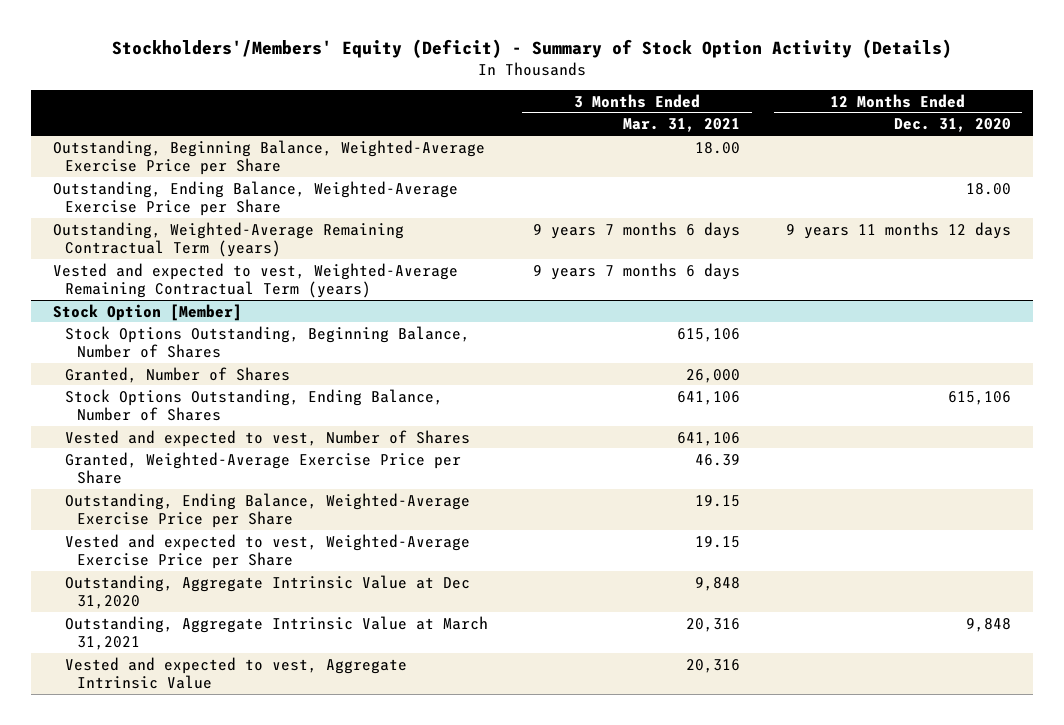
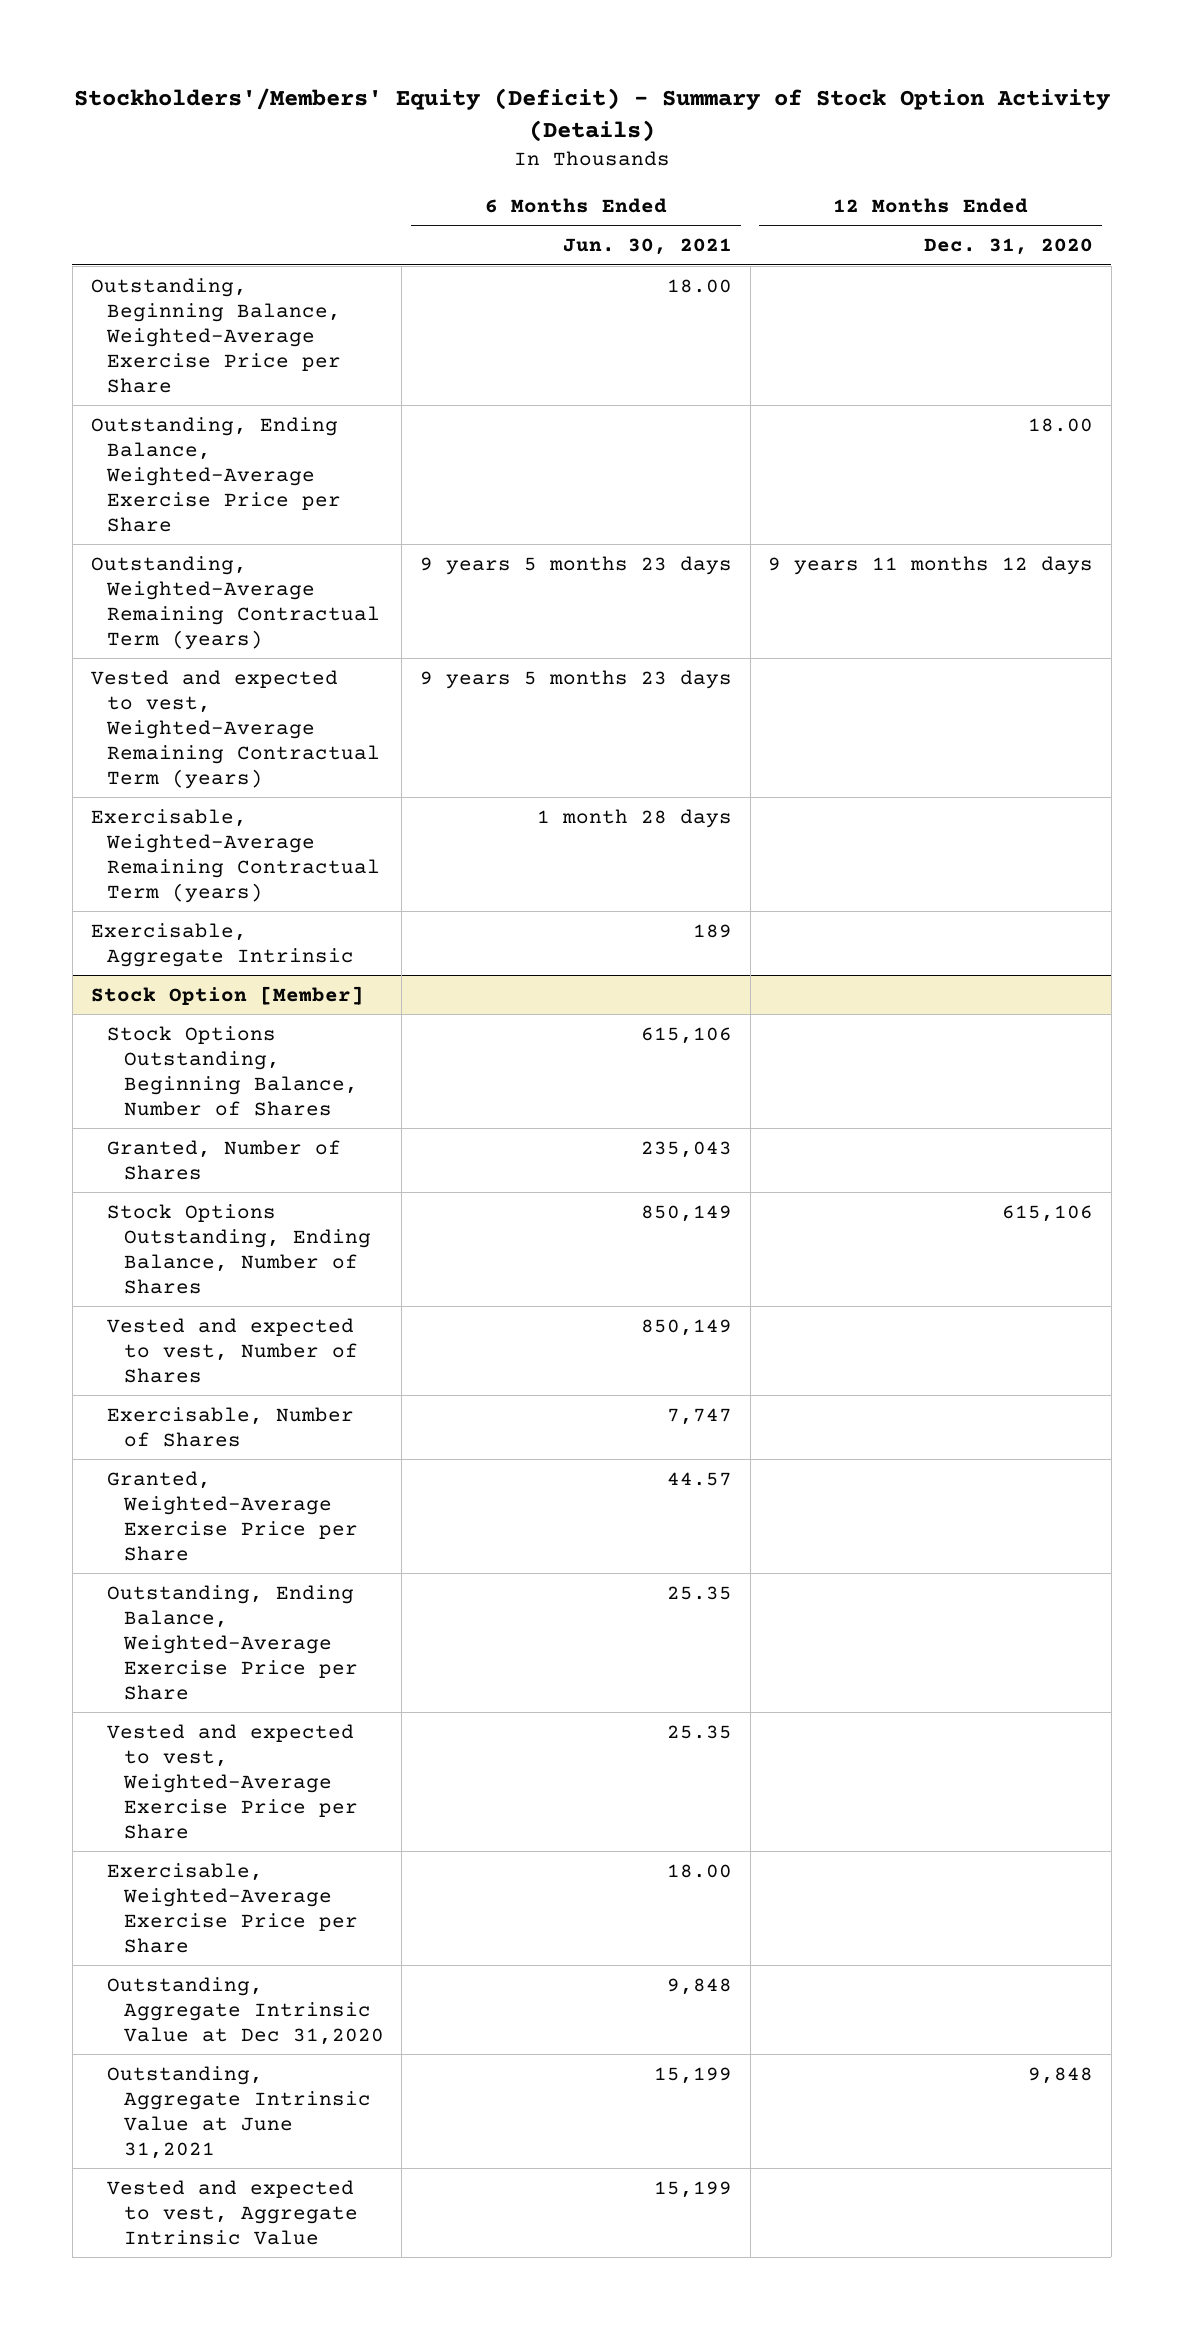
- | 3 Months Ended Mar. 31, 2021 | 12 Months Ended Dec. 31, 2020
+ | 6 Months Ended Jun. 30, 2021 | 12 Months Ended Dec. 31, 2020
+ Exercisable, Weighted-Average Remaining Contractual Term (years) | 1 month 28 days |
+ Exercisable, Aggregate Intrinsic | 189 |
@ Stock Option [Member]
+ Exercisable, Number of Shares | 7,747 |
+ Exercisable, Weighted-Average Exercise Price per Share | 18.00 |
- Outstanding, Aggregate Intrinsic Value at March 31,2021 | 20,316 | 9,848
+ Outstanding, Aggregate Intrinsic Value at June 31,2021 | 15,199 | 9,848

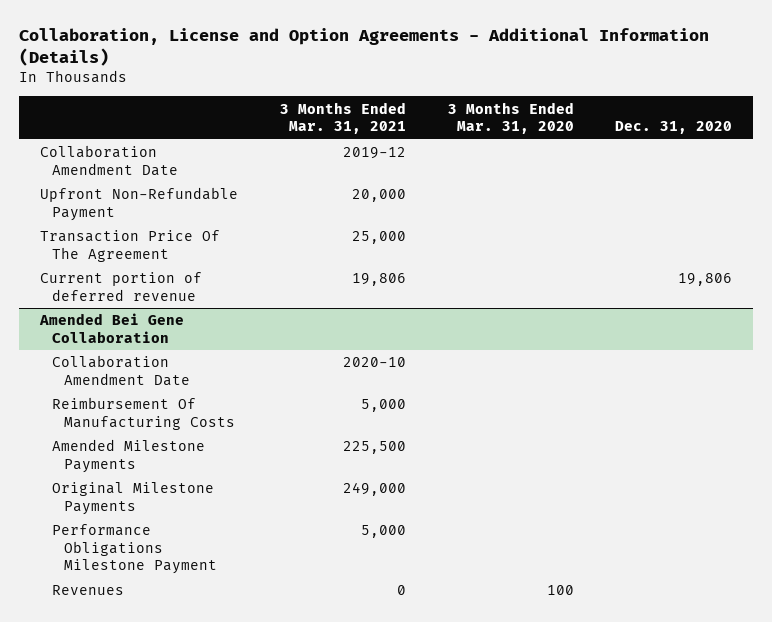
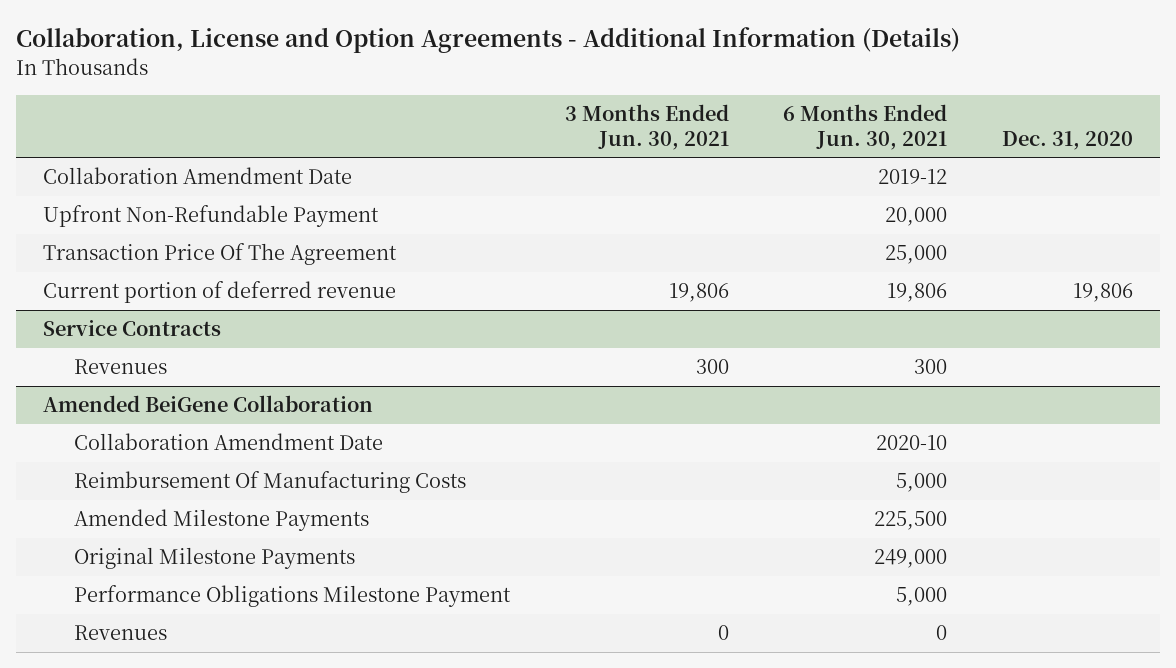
- | 3 Months Ended Mar. 31, 2021 | 3 Months Ended Mar. 31, 2020 | Dec. 31, 2020
+ | 3 Months Ended Jun. 30, 2021 | 6 Months Ended Jun. 30, 2021 | Dec. 31, 2020
- Amended Bei Gene Collaboration
+ Service Contracts
+ Revenues | 300 | 300 |
+ Amended BeiGene Collaboration

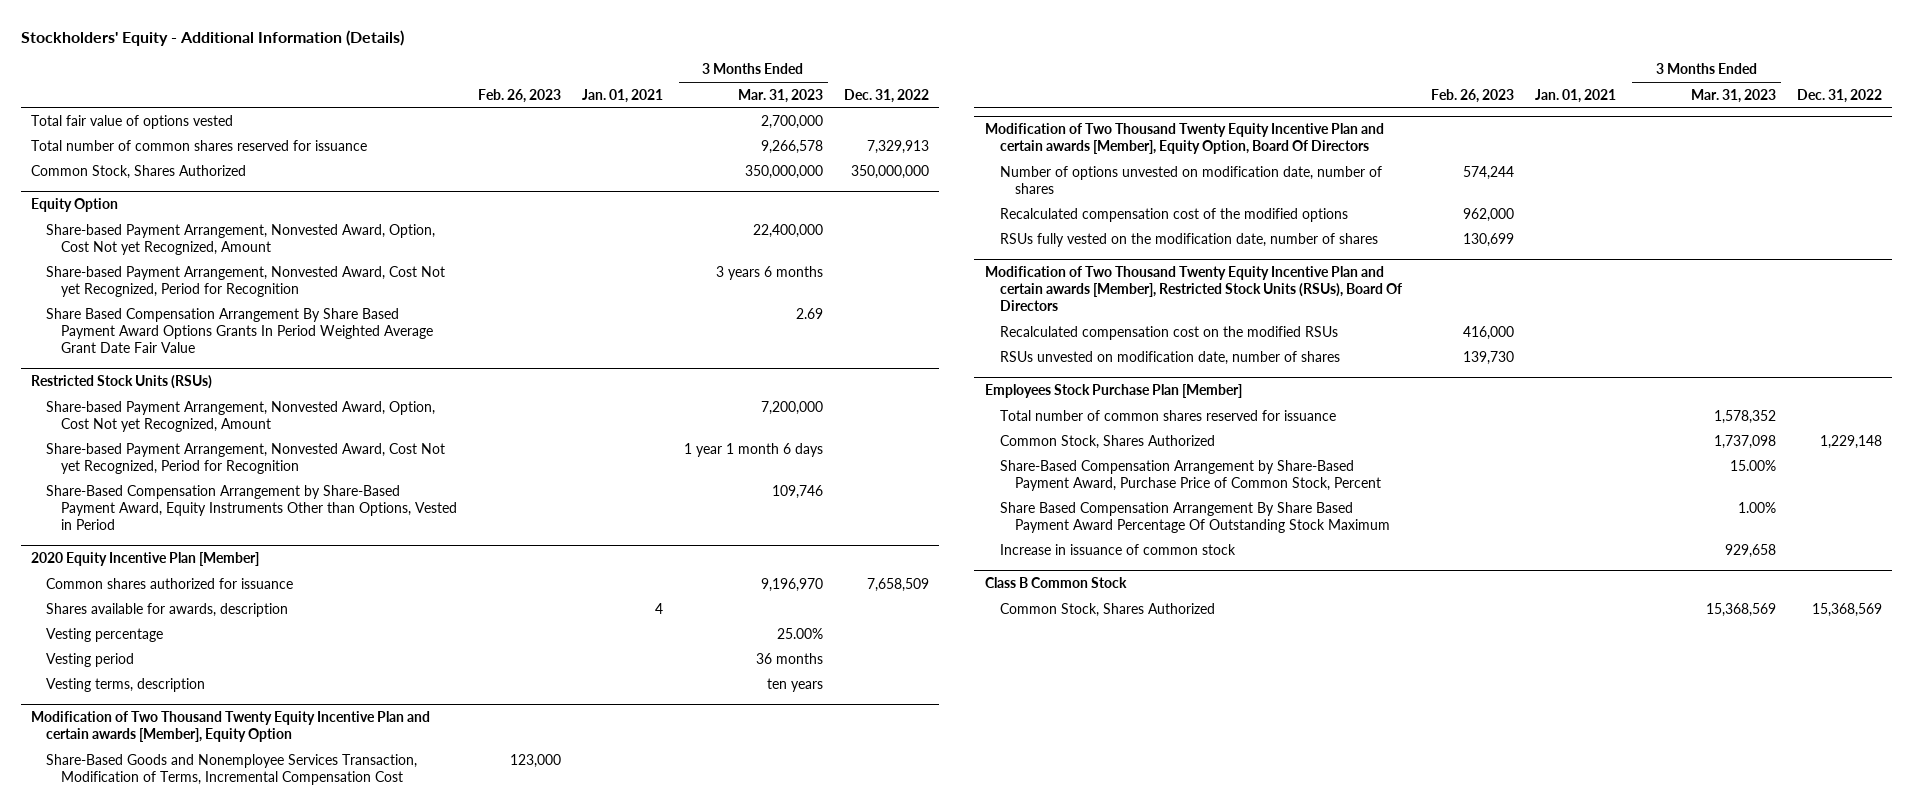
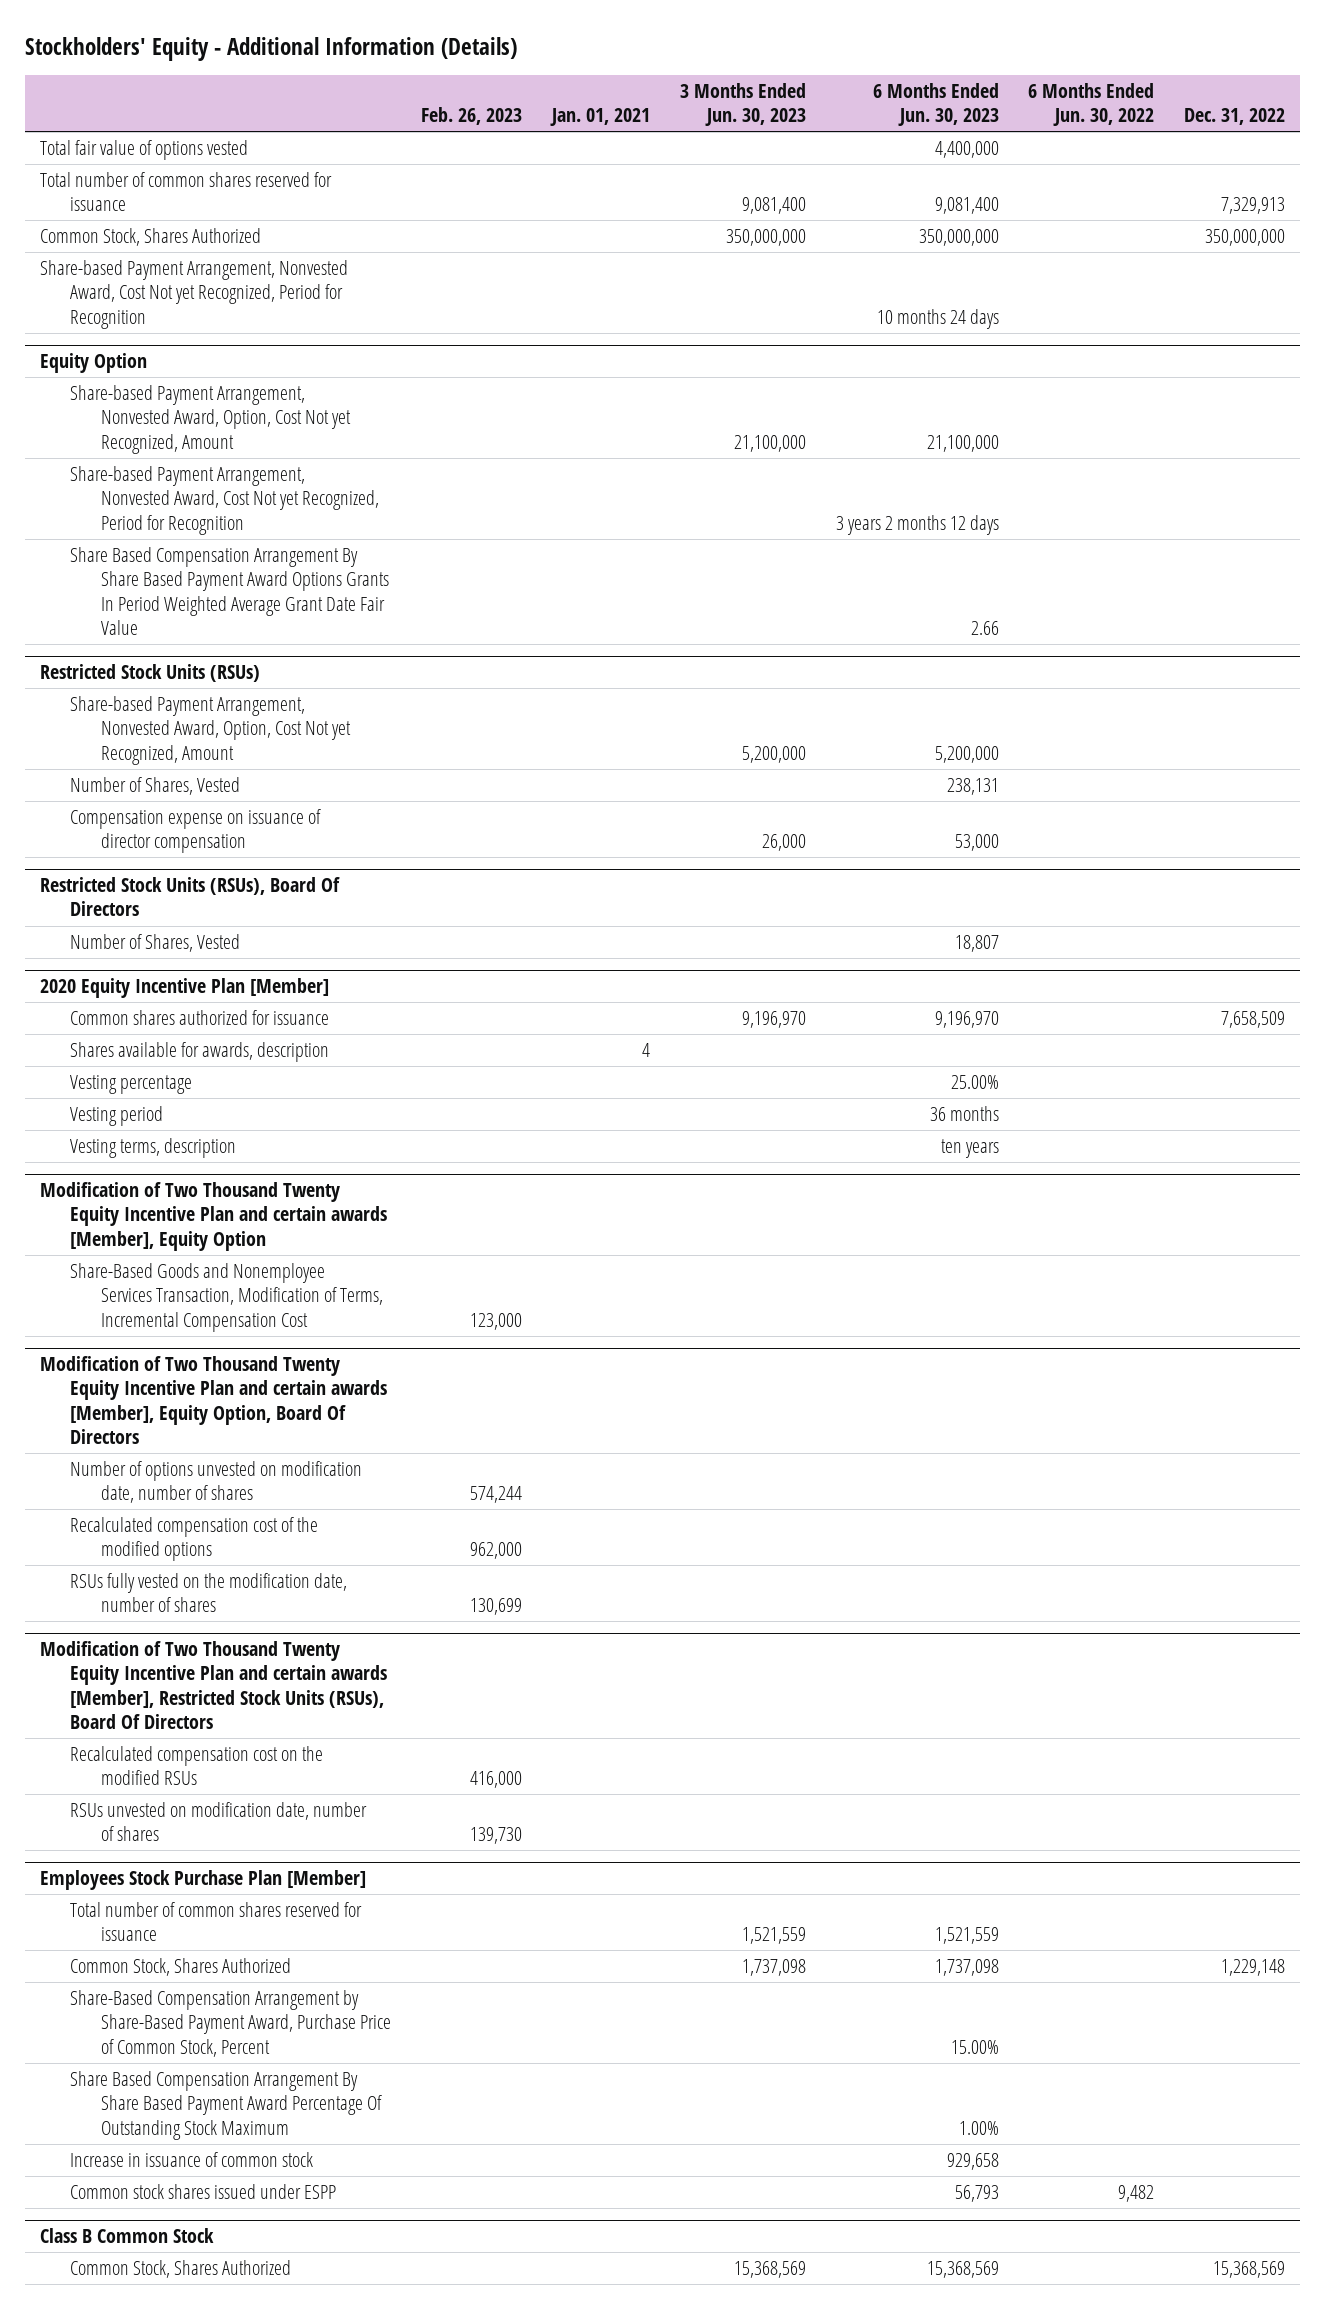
- | Feb. 26, 2023 | Jan. 01, 2021 | 3 Months Ended Mar. 31, 2023 | Dec. 31, 2022
+ | Feb. 26, 2023 | Jan. 01, 2021 | 3 Months Ended Jun. 30, 2023 | 6 Months Ended Jun. 30, 2023 | 6 Months Ended Jun. 30, 2022 | Dec. 31, 2022
+ Share-based Payment Arrangement, Nonvested Award, Cost Not yet Recognized, Period for Recognition | | | | 10 months 24 days | |
@ Restricted Stock Units (RSUs)
- Share-based Payment Arrangement, Nonvested Award, Cost Not yet Recognized, Period for Recognition | | | 1 year 1 month 6 days |
- Share-Based Compensation Arrangement by Share-Based Payment Award, Equity Instruments Other than Options, Vested in Period | | | 109,746 |
+ Number of Shares, Vested | | | | 238,131 | |
+ Compensation expense on issuance of director compensation | | | 26,000 | 53,000 | |
+ Restricted Stock Units (RSUs), Board Of Directors
+ Number of Shares, Vested | | | | 18,807 | |
@ Employees Stock Purchase Plan [Member]
+ Common stock shares issued under ESPP | | | | 56,793 | 9,482 |

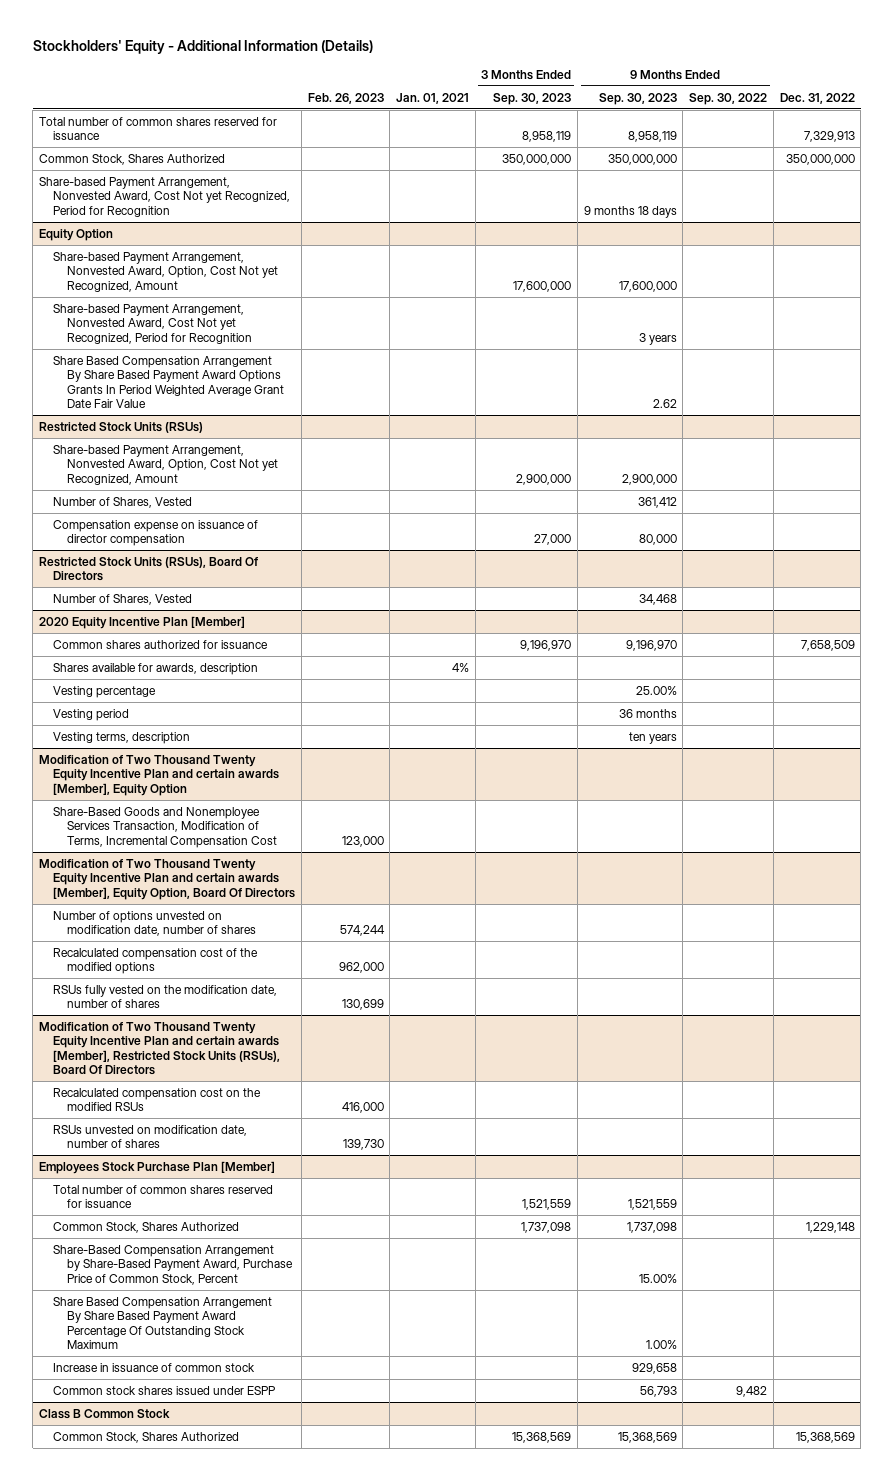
- | Feb. 26, 2023 | Jan. 01, 2021 | 3 Months Ended Jun. 30, 2023 | 6 Months Ended Jun. 30, 2023 | 6 Months Ended Jun. 30, 2022 | Dec. 31, 2022
+ | Feb. 26, 2023 | Jan. 01, 2021 | 3 Months Ended Sep. 30, 2023 | 9 Months Ended Sep. 30, 2023 | 9 Months Ended Sep. 30, 2022 | Dec. 31, 2022
- Total fair value of options vested | | | | 4,400,000 | |
@ 2020 Equity Incentive Plan [Member]
- Shares available for awards, description | | 4 | | | |
+ Shares available for awards, description | | 4% | | | |

